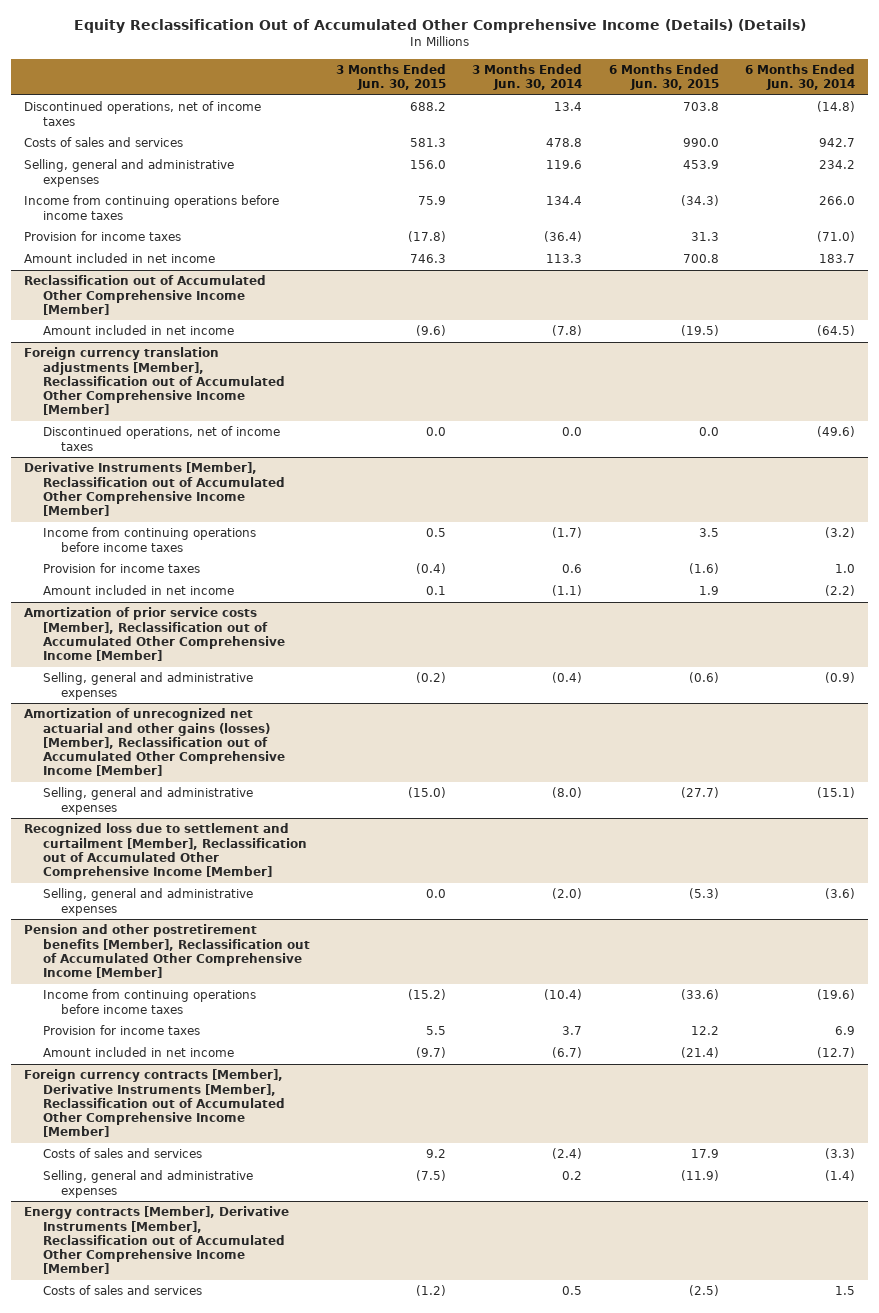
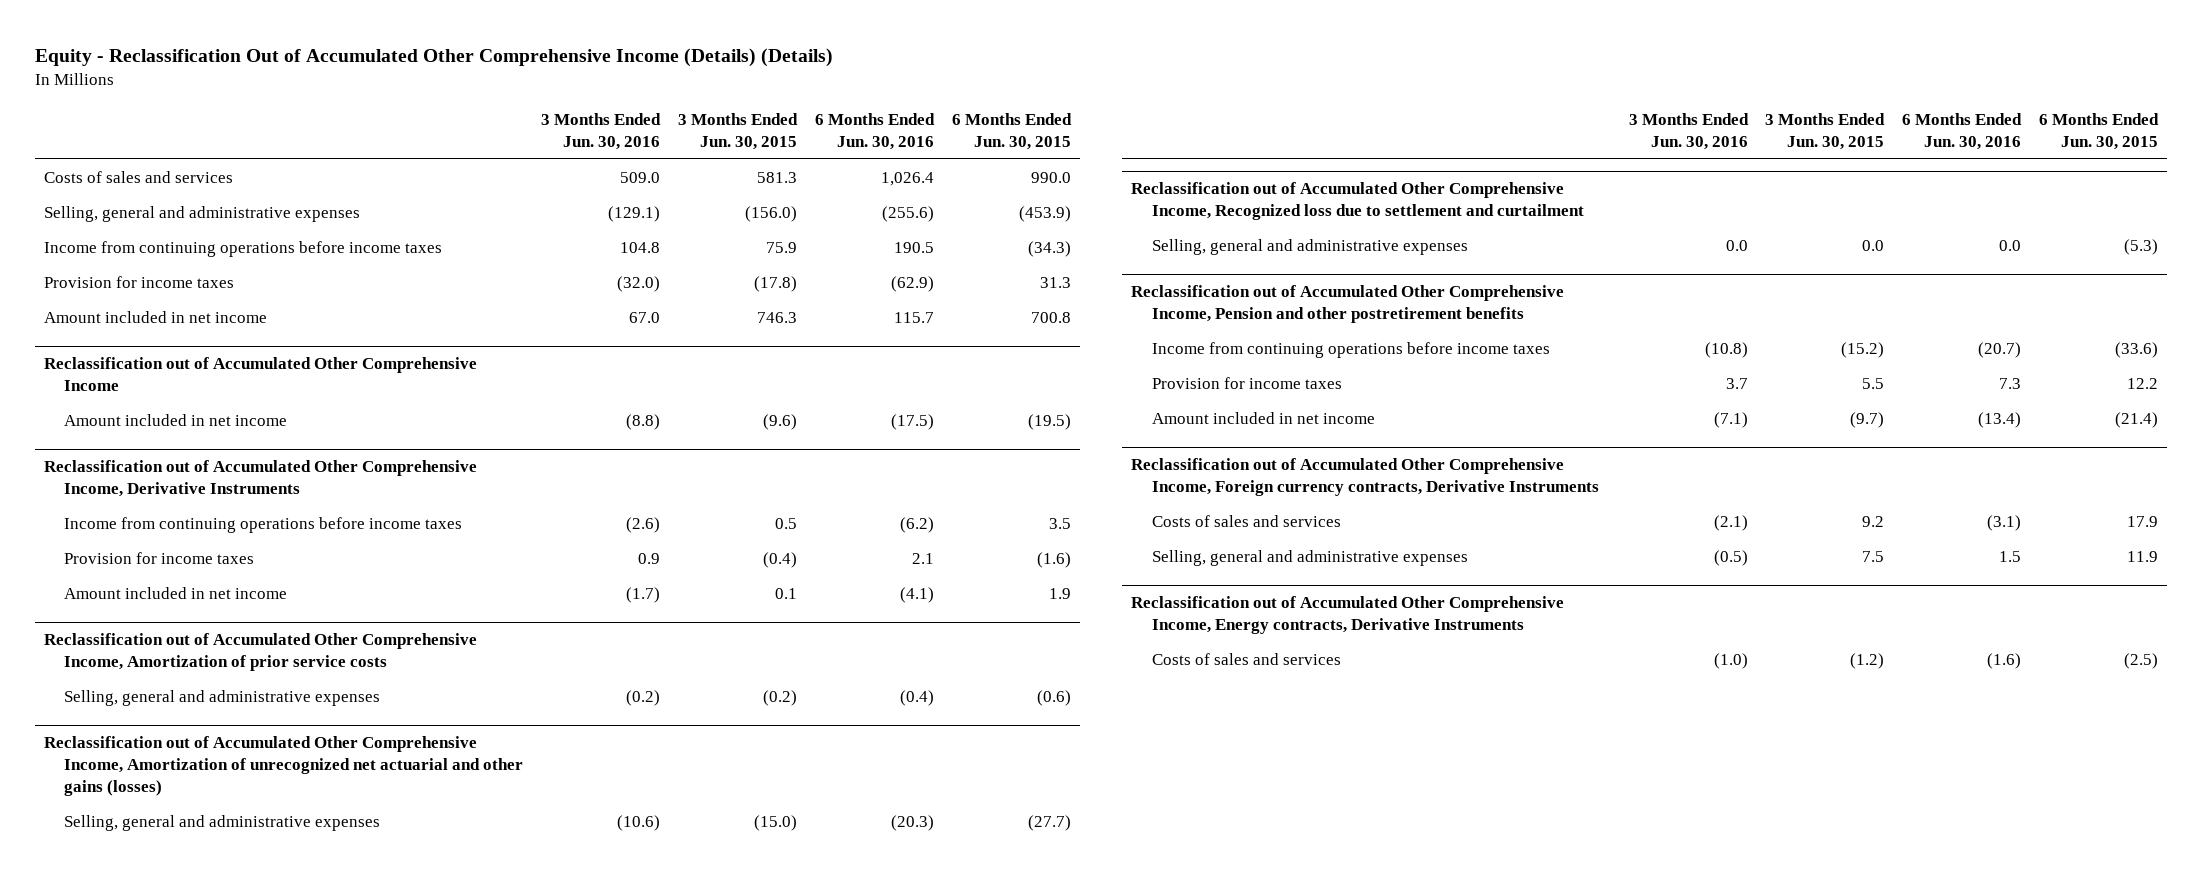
- Equity Reclassification Out of Accumulated Other Comprehensive Income (Details) (Details)
+ Equity - Reclassification Out of Accumulated Other Comprehensive Income (Details) (Details)
- | 3 Months Ended Jun. 30, 2015 | 3 Months Ended Jun. 30, 2014 | 6 Months Ended Jun. 30, 2015 | 6 Months Ended Jun. 30, 2014
+ | 3 Months Ended Jun. 30, 2016 | 3 Months Ended Jun. 30, 2015 | 6 Months Ended Jun. 30, 2016 | 6 Months Ended Jun. 30, 2015
- Discontinued operations, net of income taxes | 688.2 | 13.4 | 703.8 | (14.8)
- Selling, general and administrative expenses | 156.0 | 119.6 | 453.9 | 234.2
+ Selling, general and administrative expenses | (129.1) | (156.0) | (255.6) | (453.9)
- Reclassification out of Accumulated Other Comprehensive Income [Member]
+ Reclassification out of Accumulated Other Comprehensive Income
- Foreign currency translation adjustments [Member], Reclassification out of Accumulated Other Comprehensive Income [Member]
- Discontinued operations, net of income taxes | 0.0 | 0.0 | 0.0 | (49.6)
- Derivative Instruments [Member], Reclassification out of Accumulated Other Comprehensive Income [Member]
+ Reclassification out of Accumulated Other Comprehensive Income, Derivative Instruments
- Amortization of prior service costs [Member], Reclassification out of Accumulated Other Comprehensive Income [Member]
+ Reclassification out of Accumulated Other Comprehensive Income, Amortization of prior service costs
- Amortization of unrecognized net actuarial and other gains (losses) [Member], Reclassification out of Accumulated Other Comprehensive Income [Member]
+ Reclassification out of Accumulated Other Comprehensive Income, Amortization of unrecognized net actuarial and other gains (losses)
- Recognized loss due to settlement and curtailment [Member], Reclassification out of Accumulated Other Comprehensive Income [Member]
+ Reclassification out of Accumulated Other Comprehensive Income, Recognized loss due to settlement and curtailment
- Pension and other postretirement benefits [Member], Reclassification out of Accumulated Other Comprehensive Income [Member]
+ Reclassification out of Accumulated Other Comprehensive Income, Pension and other postretirement benefits
- Foreign currency contracts [Member], Derivative Instruments [Member], Reclassification out of Accumulated Other Comprehensive Income [Member]
+ Reclassification out of Accumulated Other Comprehensive Income, Foreign currency contracts, Derivative Instruments
- Selling, general and administrative expenses | (7.5) | 0.2 | (11.9) | (1.4)
- Energy contracts [Member], Derivative Instruments [Member], Reclassification out of Accumulated Other Comprehensive Income [Member]
+ Selling, general and administrative expenses | (0.5) | 7.5 | 1.5 | 11.9
+ Reclassification out of Accumulated Other Comprehensive Income, Energy contracts, Derivative Instruments

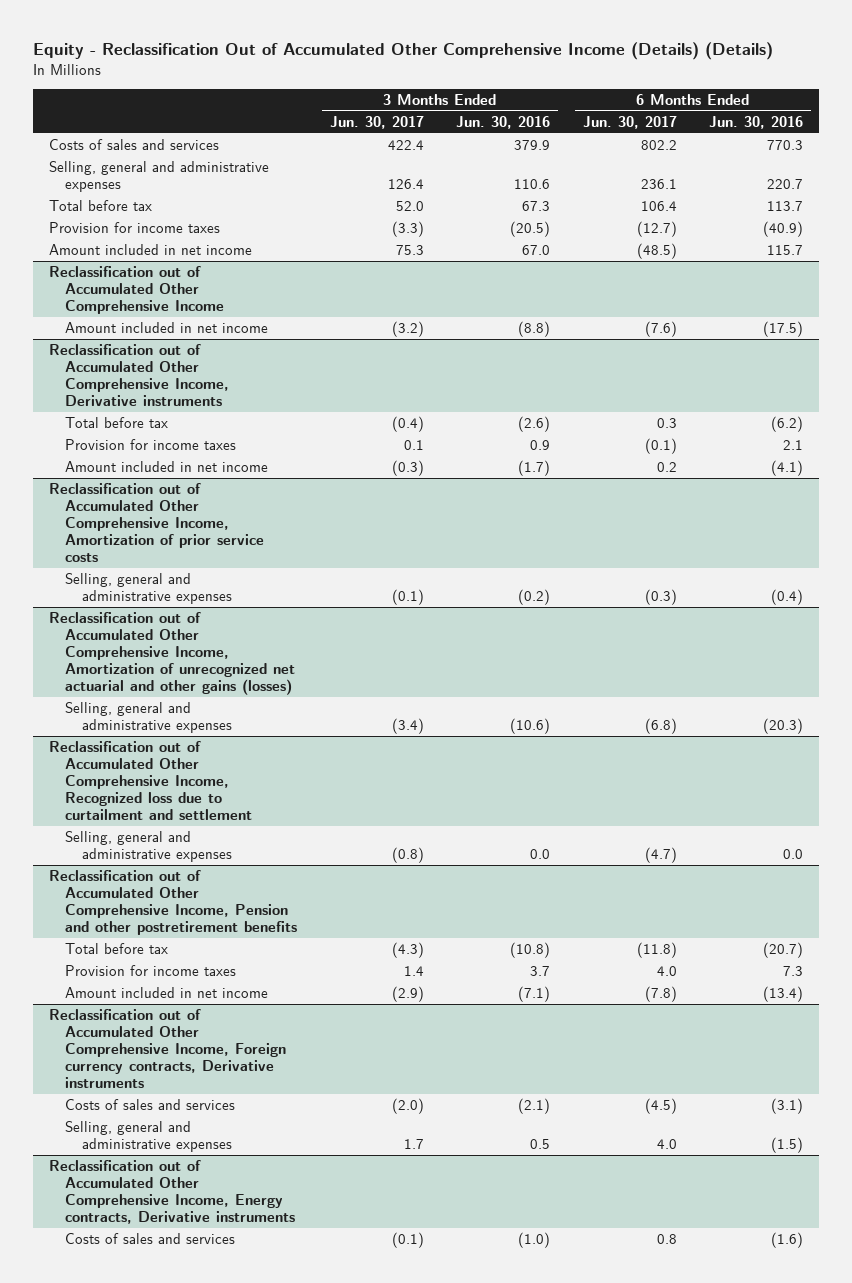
- | 3 Months Ended Jun. 30, 2016 | 3 Months Ended Jun. 30, 2015 | 6 Months Ended Jun. 30, 2016 | 6 Months Ended Jun. 30, 2015
+ | 3 Months Ended Jun. 30, 2017 | 3 Months Ended Jun. 30, 2016 | 6 Months Ended Jun. 30, 2017 | 6 Months Ended Jun. 30, 2016
- Costs of sales and services | 509.0 | 581.3 | 1,026.4 | 990.0
- Selling, general and administrative expenses | (129.1) | (156.0) | (255.6) | (453.9)
- Income from continuing operations before income taxes | 104.8 | 75.9 | 190.5 | (34.3)
- Provision for income taxes | (32.0) | (17.8) | (62.9) | 31.3
+ Costs of sales and services | 422.4 | 379.9 | 802.2 | 770.3
+ Selling, general and administrative expenses | 126.4 | 110.6 | 236.1 | 220.7
+ Total before tax | 52.0 | 67.3 | 106.4 | 113.7
+ Provision for income taxes | (3.3) | (20.5) | (12.7) | (40.9)
- Reclassification out of Accumulated Other Comprehensive Income, Derivative Instruments
- Income from continuing operations before income taxes | (2.6) | 0.5 | (6.2) | 3.5
+ Reclassification out of Accumulated Other Comprehensive Income, Derivative instruments
+ Total before tax | (0.4) | (2.6) | 0.3 | (6.2)
- Reclassification out of Accumulated Other Comprehensive Income, Recognized loss due to settlement and curtailment
+ Reclassification out of Accumulated Other Comprehensive Income, Recognized loss due to curtailment and settlement
@ Reclassification out of Accumulated Other Comprehensive Income, Pension and other postretirement benefits
- Income from continuing operations before income taxes | (10.8) | (15.2) | (20.7) | (33.6)
+ Total before tax | (4.3) | (10.8) | (11.8) | (20.7)
- Reclassification out of Accumulated Other Comprehensive Income, Foreign currency contracts, Derivative Instruments
+ Reclassification out of Accumulated Other Comprehensive Income, Foreign currency contracts, Derivative instruments
- Selling, general and administrative expenses | (0.5) | 7.5 | 1.5 | 11.9
- Reclassification out of Accumulated Other Comprehensive Income, Energy contracts, Derivative Instruments
+ Selling, general and administrative expenses | 1.7 | 0.5 | 4.0 | (1.5)
+ Reclassification out of Accumulated Other Comprehensive Income, Energy contracts, Derivative instruments

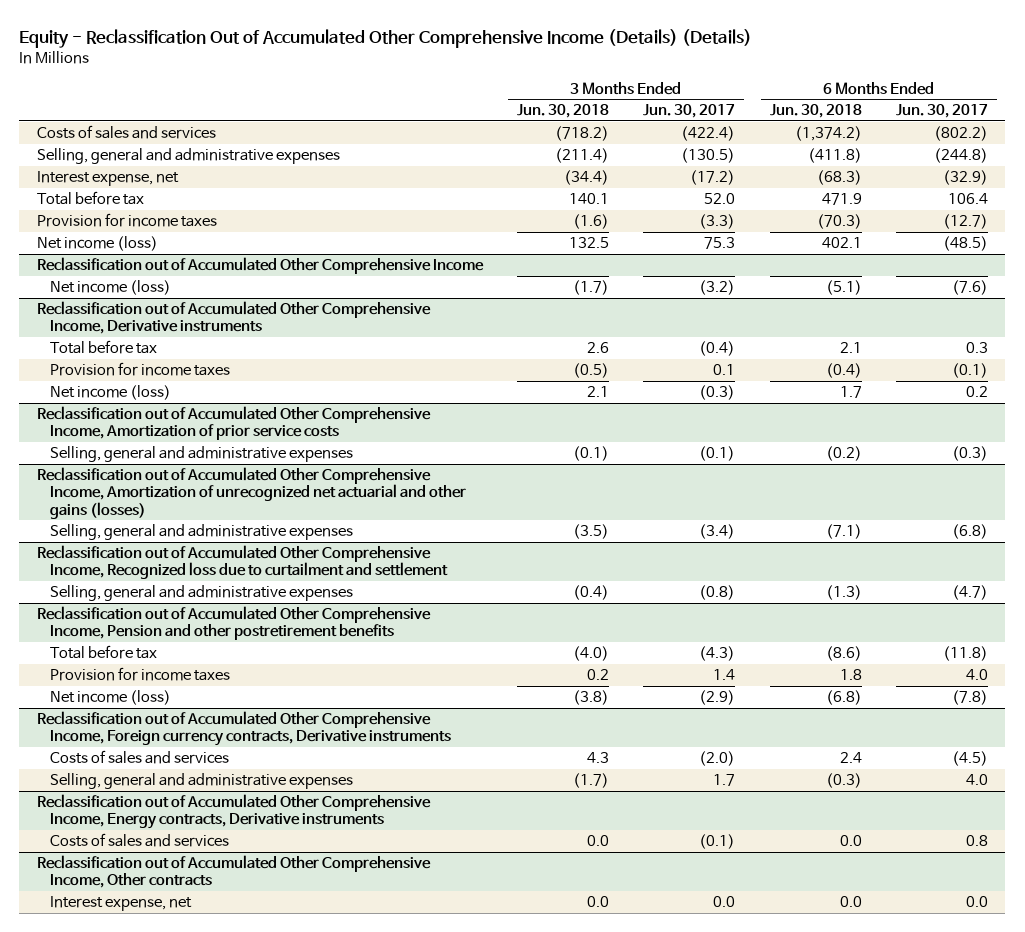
- | 3 Months Ended Jun. 30, 2017 | 3 Months Ended Jun. 30, 2016 | 6 Months Ended Jun. 30, 2017 | 6 Months Ended Jun. 30, 2016
+ | 3 Months Ended Jun. 30, 2018 | 3 Months Ended Jun. 30, 2017 | 6 Months Ended Jun. 30, 2018 | 6 Months Ended Jun. 30, 2017
- Costs of sales and services | 422.4 | 379.9 | 802.2 | 770.3
- Selling, general and administrative expenses | 126.4 | 110.6 | 236.1 | 220.7
+ Costs of sales and services | (718.2) | (422.4) | (1,374.2) | (802.2)
+ Selling, general and administrative expenses | (211.4) | (130.5) | (411.8) | (244.8)
+ Interest expense, net | (34.4) | (17.2) | (68.3) | (32.9)
- Amount included in net income | 75.3 | 67.0 | (48.5) | 115.7
+ Net income (loss) | 132.5 | 75.3 | 402.1 | (48.5)
@ Reclassification out of Accumulated Other Comprehensive Income
- Amount included in net income | (3.2) | (8.8) | (7.6) | (17.5)
+ Net income (loss) | (1.7) | (3.2) | (5.1) | (7.6)
@ Reclassification out of Accumulated Other Comprehensive Income, Derivative instruments
- Amount included in net income | (0.3) | (1.7) | 0.2 | (4.1)
+ Net income (loss) | 2.1 | (0.3) | 1.7 | 0.2
@ Reclassification out of Accumulated Other Comprehensive Income, Pension and other postretirement benefits
- Amount included in net income | (2.9) | (7.1) | (7.8) | (13.4)
+ Net income (loss) | (3.8) | (2.9) | (6.8) | (7.8)
+ Reclassification out of Accumulated Other Comprehensive Income, Other contracts
+ Interest expense, net | 0.0 | 0.0 | 0.0 | 0.0

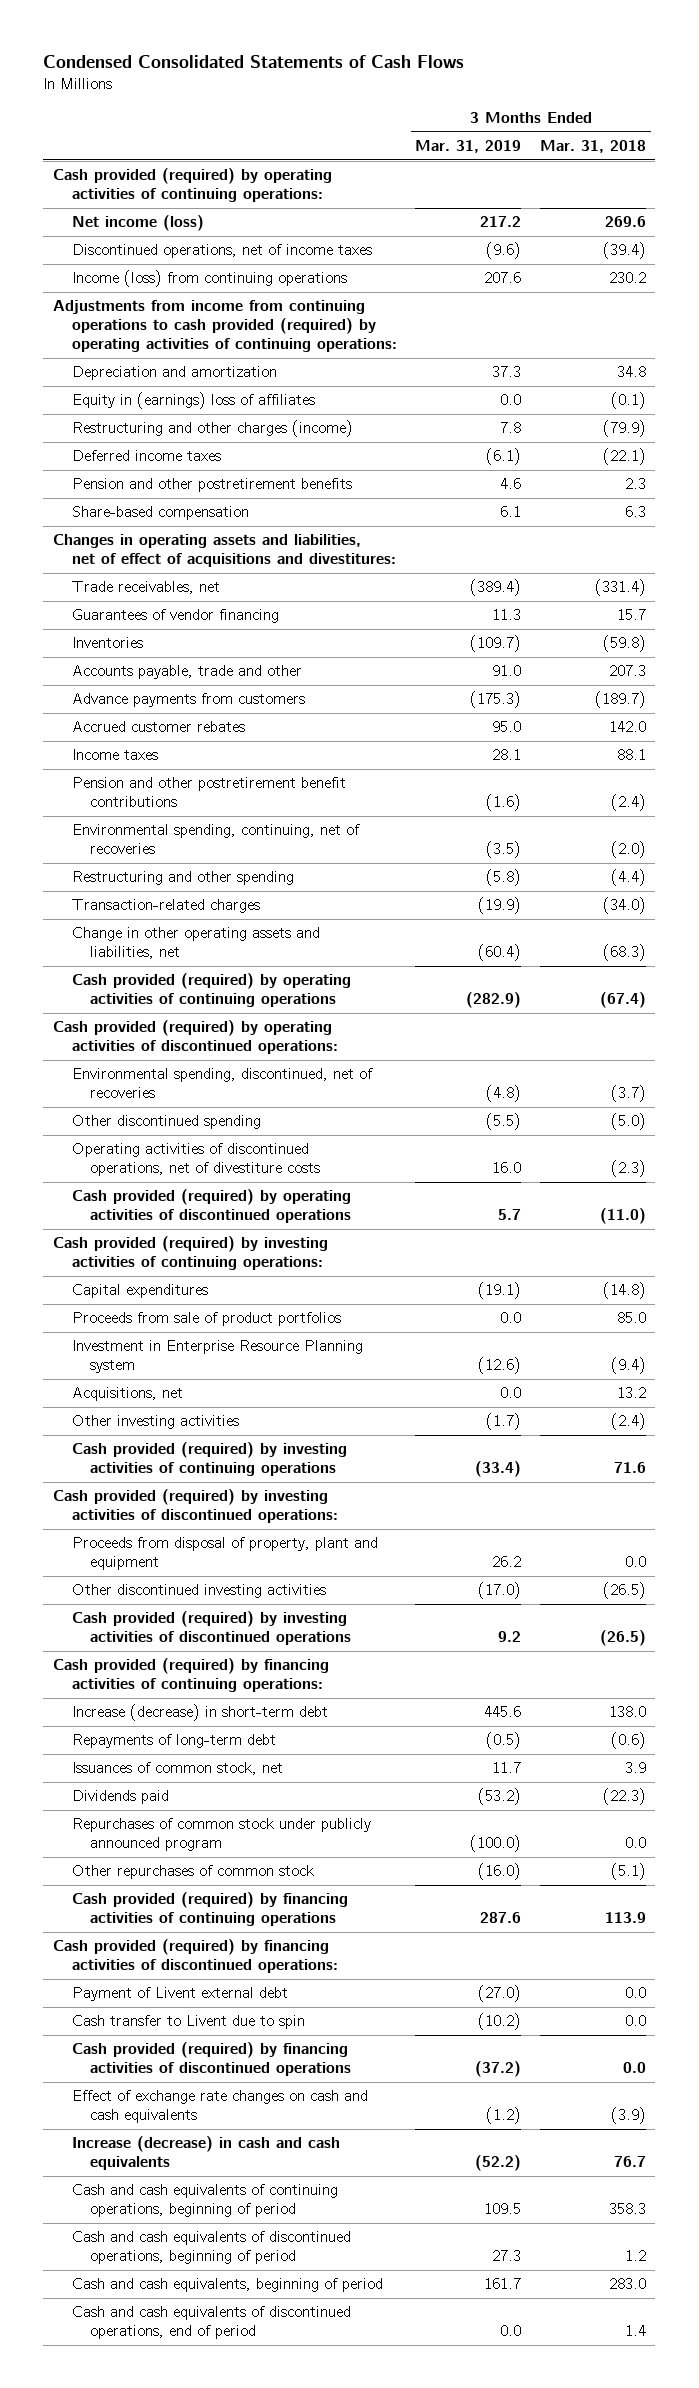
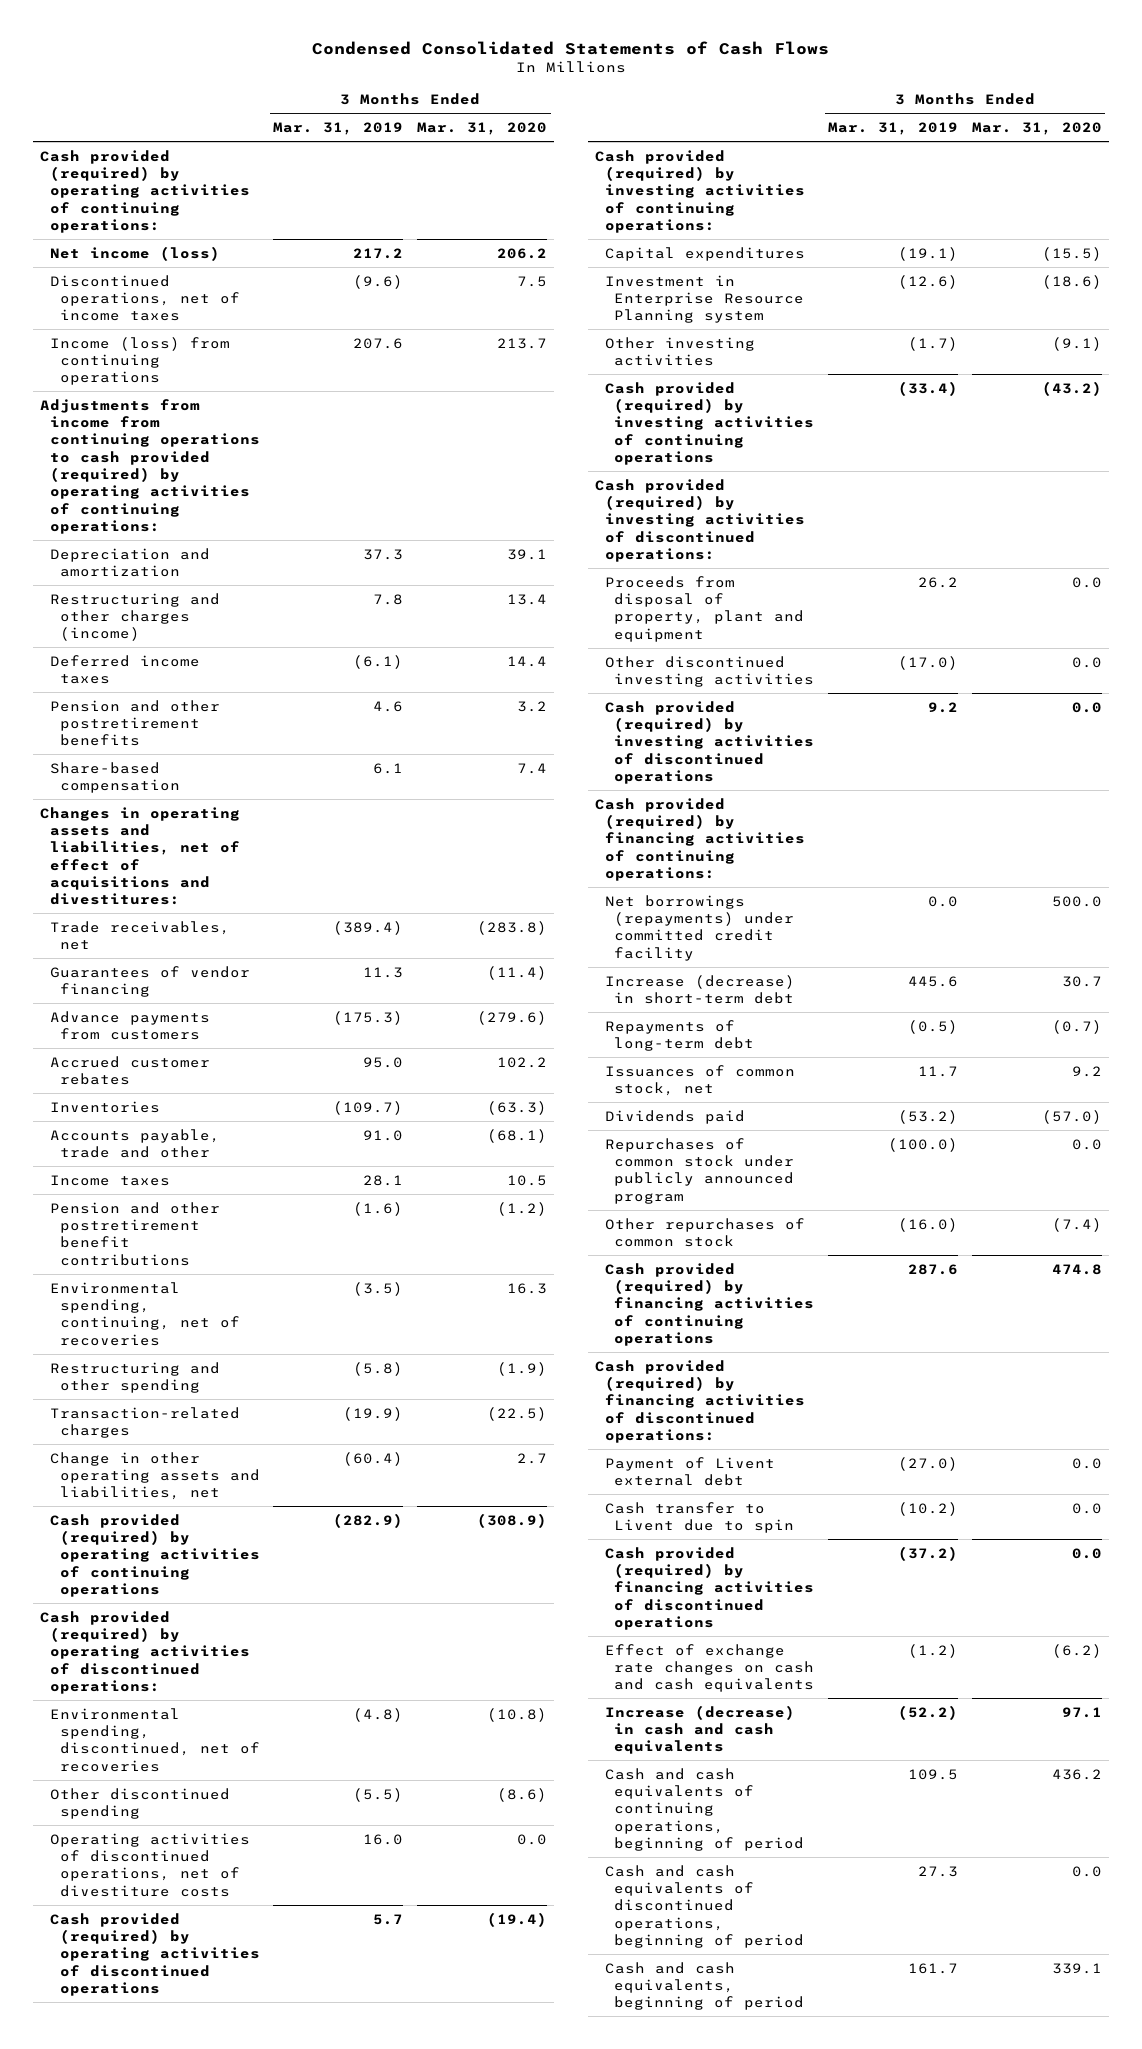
- | 3 Months Ended Mar. 31, 2019 | 3 Months Ended Mar. 31, 2018
+ | 3 Months Ended Mar. 31, 2019 | 3 Months Ended Mar. 31, 2020
- Equity in (earnings) loss of affiliates | 0.0 | (0.1)
moved down: Inventories | (109.7) | (63.3)
moved down: Accounts payable, trade and other | 91.0 | (68.1)
- Proceeds from sale of product portfolios | 0.0 | 85.0
- Acquisitions, net | 0.0 | 13.2
+ Net borrowings (repayments) under committed credit facility | 0.0 | 500.0
- Cash and cash equivalents of discontinued operations, end of period | 0.0 | 1.4

